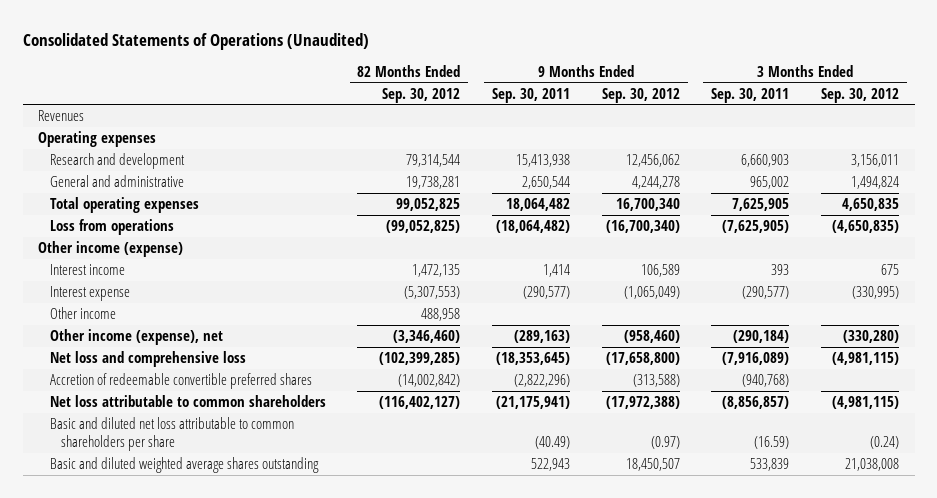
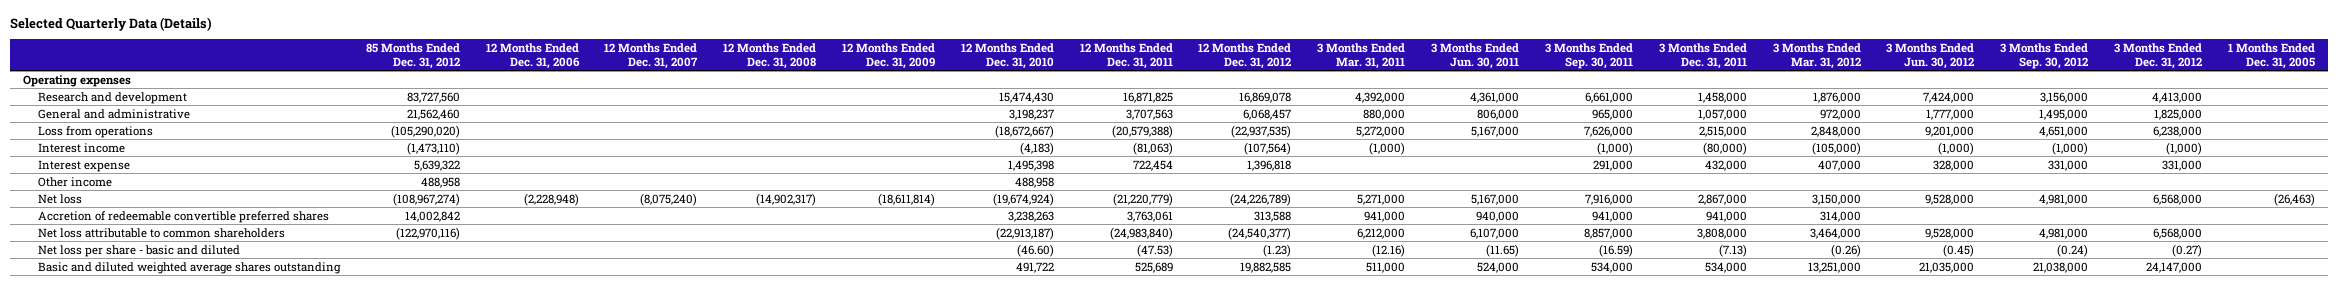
- Consolidated Statements of Operations (Unaudited)
+ Selected Quarterly Data (Details)
- | 82 Months Ended Sep. 30, 2012 | 9 Months Ended Sep. 30, 2011 | 9 Months Ended Sep. 30, 2012 | 3 Months Ended Sep. 30, 2011 | 3 Months Ended Sep. 30, 2012
+ | 85 Months Ended Dec. 31, 2012 | 12 Months Ended Dec. 31, 2006 | 12 Months Ended Dec. 31, 2007 | 12 Months Ended Dec. 31, 2008 | 12 Months Ended Dec. 31, 2009 | 12 Months Ended Dec. 31, 2010 | 12 Months Ended Dec. 31, 2011 | 12 Months Ended Dec. 31, 2012 | 3 Months Ended Mar. 31, 2011 | 3 Months Ended Jun. 30, 2011 | 3 Months Ended Sep. 30, 2011 | 3 Months Ended Dec. 31, 2011 | 3 Months Ended Mar. 31, 2012 | 3 Months Ended Jun. 30, 2012 | 3 Months Ended Sep. 30, 2012 | 3 Months Ended Dec. 31, 2012 | 1 Months Ended Dec. 31, 2005
- Revenues
- Research and development | 79,314,544 | 15,413,938 | 12,456,062 | 6,660,903 | 3,156,011
- General and administrative | 19,738,281 | 2,650,544 | 4,244,278 | 965,002 | 1,494,824
- Total operating expenses | 99,052,825 | 18,064,482 | 16,700,340 | 7,625,905 | 4,650,835
- Loss from operations | (99,052,825) | (18,064,482) | (16,700,340) | (7,625,905) | (4,650,835)
- Other income (expense)
- Interest income | 1,472,135 | 1,414 | 106,589 | 393 | 675
- Interest expense | (5,307,553) | (290,577) | (1,065,049) | (290,577) | (330,995)
+ Research and development | 83,727,560 | | | | | 15,474,430 | 16,871,825 | 16,869,078 | 4,392,000 | 4,361,000 | 6,661,000 | 1,458,000 | 1,876,000 | 7,424,000 | 3,156,000 | 4,413,000 |
+ General and administrative | 21,562,460 | | | | | 3,198,237 | 3,707,563 | 6,068,457 | 880,000 | 806,000 | 965,000 | 1,057,000 | 972,000 | 1,777,000 | 1,495,000 | 1,825,000 |
+ Loss from operations | (105,290,020) | | | | | (18,672,667) | (20,579,388) | (22,937,535) | 5,272,000 | 5,167,000 | 7,626,000 | 2,515,000 | 2,848,000 | 9,201,000 | 4,651,000 | 6,238,000 |
+ Interest income | (1,473,110) | | | | | (4,183) | (81,063) | (107,564) | (1,000) | | (1,000) | (80,000) | (105,000) | (1,000) | (1,000) | (1,000) |
+ Interest expense | 5,639,322 | | | | | 1,495,398 | 722,454 | 1,396,818 | | | 291,000 | 432,000 | 407,000 | 328,000 | 331,000 | 331,000 |
- Other income (expense), net | (3,346,460) | (289,163) | (958,460) | (290,184) | (330,280)
- Net loss and comprehensive loss | (102,399,285) | (18,353,645) | (17,658,800) | (7,916,089) | (4,981,115)
- Accretion of redeemable convertible preferred shares | (14,002,842) | (2,822,296) | (313,588) | (940,768) |
- Net loss attributable to common shareholders | (116,402,127) | (21,175,941) | (17,972,388) | (8,856,857) | (4,981,115)
- Basic and diluted net loss attributable to common shareholders per share | | (40.49) | (0.97) | (16.59) | (0.24)
- Basic and diluted weighted average shares outstanding | | 522,943 | 18,450,507 | 533,839 | 21,038,008
+ Net loss | (108,967,274) | (2,228,948) | (8,075,240) | (14,902,317) | (18,611,814) | (19,674,924) | (21,220,779) | (24,226,789) | 5,271,000 | 5,167,000 | 7,916,000 | 2,867,000 | 3,150,000 | 9,528,000 | 4,981,000 | 6,568,000 | (26,463)
+ Accretion of redeemable convertible preferred shares | 14,002,842 | | | | | 3,238,263 | 3,763,061 | 313,588 | 941,000 | 940,000 | 941,000 | 941,000 | 314,000 | | | |
+ Net loss attributable to common shareholders | (122,970,116) | | | | | (22,913,187) | (24,983,840) | (24,540,377) | 6,212,000 | 6,107,000 | 8,857,000 | 3,808,000 | 3,464,000 | 9,528,000 | 4,981,000 | 6,568,000 |
+ Net loss per share - basic and diluted | | | | | | (46.60) | (47.53) | (1.23) | (12.16) | (11.65) | (16.59) | (7.13) | (0.26) | (0.45) | (0.24) | (0.27) |
+ Basic and diluted weighted average shares outstanding | | | | | | 491,722 | 525,689 | 19,882,585 | 511,000 | 524,000 | 534,000 | 534,000 | 13,251,000 | 21,035,000 | 21,038,000 | 24,147,000 |

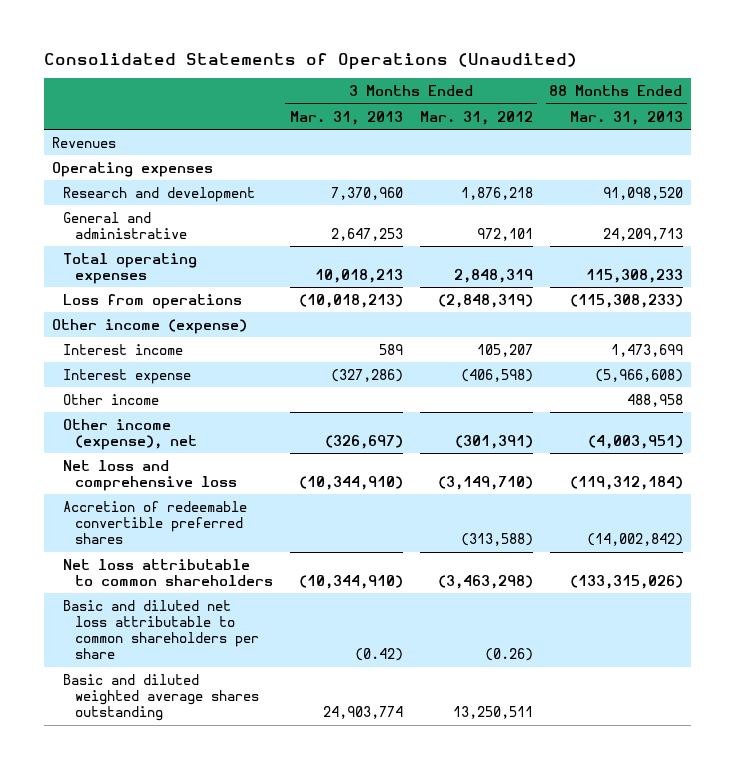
- Selected Quarterly Data (Details)
+ Consolidated Statements of Operations (Unaudited)
- | 85 Months Ended Dec. 31, 2012 | 12 Months Ended Dec. 31, 2006 | 12 Months Ended Dec. 31, 2007 | 12 Months Ended Dec. 31, 2008 | 12 Months Ended Dec. 31, 2009 | 12 Months Ended Dec. 31, 2010 | 12 Months Ended Dec. 31, 2011 | 12 Months Ended Dec. 31, 2012 | 3 Months Ended Mar. 31, 2011 | 3 Months Ended Jun. 30, 2011 | 3 Months Ended Sep. 30, 2011 | 3 Months Ended Dec. 31, 2011 | 3 Months Ended Mar. 31, 2012 | 3 Months Ended Jun. 30, 2012 | 3 Months Ended Sep. 30, 2012 | 3 Months Ended Dec. 31, 2012 | 1 Months Ended Dec. 31, 2005
+ | 3 Months Ended Mar. 31, 2013 | 3 Months Ended Mar. 31, 2012 | 88 Months Ended Mar. 31, 2013
+ Revenues
- Research and development | 83,727,560 | | | | | 15,474,430 | 16,871,825 | 16,869,078 | 4,392,000 | 4,361,000 | 6,661,000 | 1,458,000 | 1,876,000 | 7,424,000 | 3,156,000 | 4,413,000 |
- General and administrative | 21,562,460 | | | | | 3,198,237 | 3,707,563 | 6,068,457 | 880,000 | 806,000 | 965,000 | 1,057,000 | 972,000 | 1,777,000 | 1,495,000 | 1,825,000 |
- Loss from operations | (105,290,020) | | | | | (18,672,667) | (20,579,388) | (22,937,535) | 5,272,000 | 5,167,000 | 7,626,000 | 2,515,000 | 2,848,000 | 9,201,000 | 4,651,000 | 6,238,000 |
- Interest income | (1,473,110) | | | | | (4,183) | (81,063) | (107,564) | (1,000) | | (1,000) | (80,000) | (105,000) | (1,000) | (1,000) | (1,000) |
- Interest expense | 5,639,322 | | | | | 1,495,398 | 722,454 | 1,396,818 | | | 291,000 | 432,000 | 407,000 | 328,000 | 331,000 | 331,000 |
+ Research and development | 7,370,960 | 1,876,218 | 91,098,520
+ General and administrative | 2,647,253 | 972,101 | 24,209,713
+ Total operating expenses | 10,018,213 | 2,848,319 | 115,308,233
+ Loss from operations | (10,018,213) | (2,848,319) | (115,308,233)
+ Other income (expense)
+ Interest income | 589 | 105,207 | 1,473,699
+ Interest expense | (327,286) | (406,598) | (5,966,608)
- Net loss | (108,967,274) | (2,228,948) | (8,075,240) | (14,902,317) | (18,611,814) | (19,674,924) | (21,220,779) | (24,226,789) | 5,271,000 | 5,167,000 | 7,916,000 | 2,867,000 | 3,150,000 | 9,528,000 | 4,981,000 | 6,568,000 | (26,463)
- Accretion of redeemable convertible preferred shares | 14,002,842 | | | | | 3,238,263 | 3,763,061 | 313,588 | 941,000 | 940,000 | 941,000 | 941,000 | 314,000 | | | |
- Net loss attributable to common shareholders | (122,970,116) | | | | | (22,913,187) | (24,983,840) | (24,540,377) | 6,212,000 | 6,107,000 | 8,857,000 | 3,808,000 | 3,464,000 | 9,528,000 | 4,981,000 | 6,568,000 |
- Net loss per share - basic and diluted | | | | | | (46.60) | (47.53) | (1.23) | (12.16) | (11.65) | (16.59) | (7.13) | (0.26) | (0.45) | (0.24) | (0.27) |
- Basic and diluted weighted average shares outstanding | | | | | | 491,722 | 525,689 | 19,882,585 | 511,000 | 524,000 | 534,000 | 534,000 | 13,251,000 | 21,035,000 | 21,038,000 | 24,147,000 |
+ Other income (expense), net | (326,697) | (301,391) | (4,003,951)
+ Net loss and comprehensive loss | (10,344,910) | (3,149,710) | (119,312,184)
+ Accretion of redeemable convertible preferred shares | | (313,588) | (14,002,842)
+ Net loss attributable to common shareholders | (10,344,910) | (3,463,298) | (133,315,026)
+ Basic and diluted net loss attributable to common shareholders per share | (0.42) | (0.26) |
+ Basic and diluted weighted average shares outstanding | 24,903,774 | 13,250,511 |

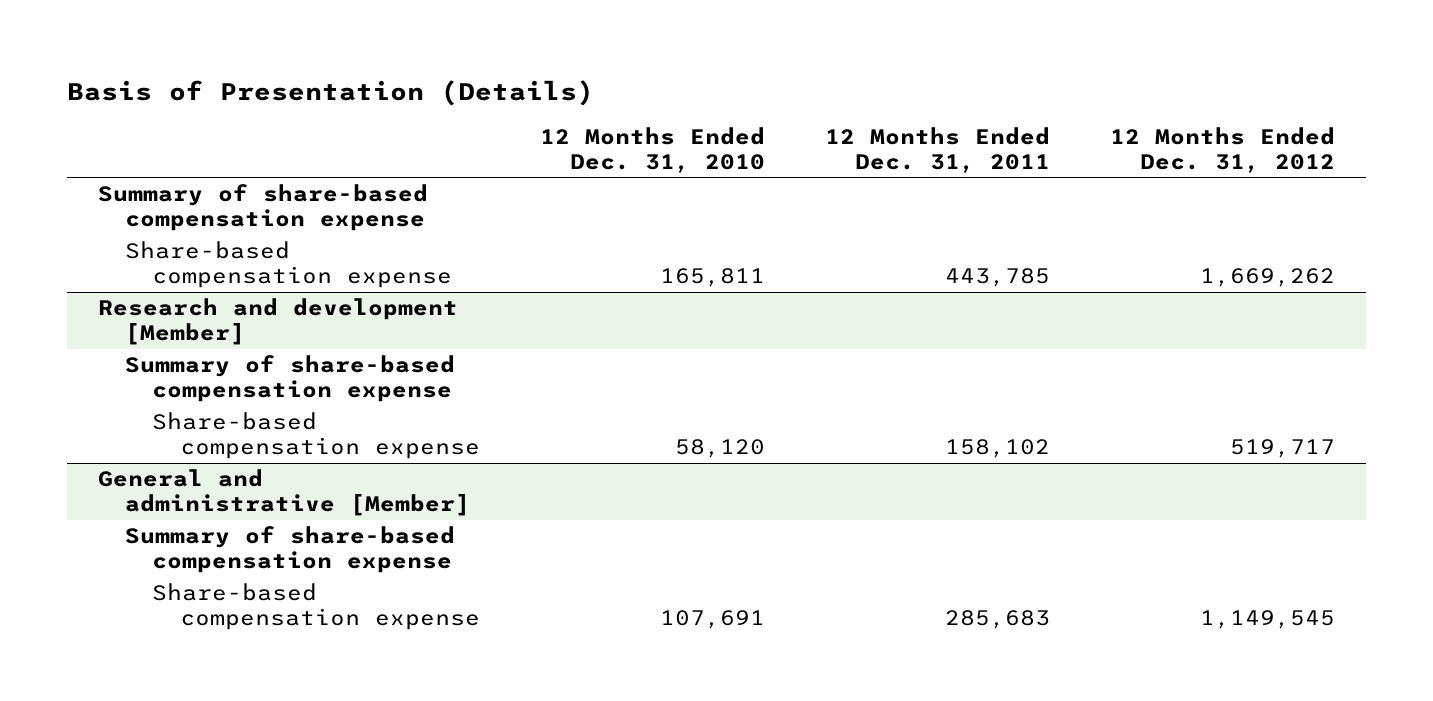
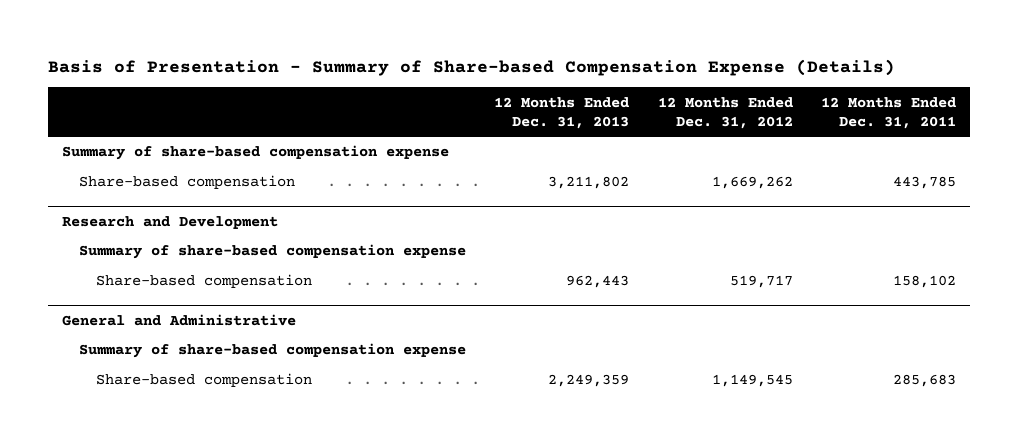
- Basis of Presentation (Details)
+ Basis of Presentation - Summary of Share-based Compensation Expense (Details)
- | 12 Months Ended Dec. 31, 2010 | 12 Months Ended Dec. 31, 2011 | 12 Months Ended Dec. 31, 2012
+ | 12 Months Ended Dec. 31, 2013 | 12 Months Ended Dec. 31, 2012 | 12 Months Ended Dec. 31, 2011
- Share-based compensation expense | 165,811 | 443,785 | 1,669,262
- Research and development [Member]
+ Share-based compensation | 3,211,802 | 1,669,262 | 443,785
+ Research and Development
- Share-based compensation expense | 58,120 | 158,102 | 519,717
- General and administrative [Member]
+ Share-based compensation | 962,443 | 519,717 | 158,102
+ General and Administrative
- Share-based compensation expense | 107,691 | 285,683 | 1,149,545
+ Share-based compensation | 2,249,359 | 1,149,545 | 285,683

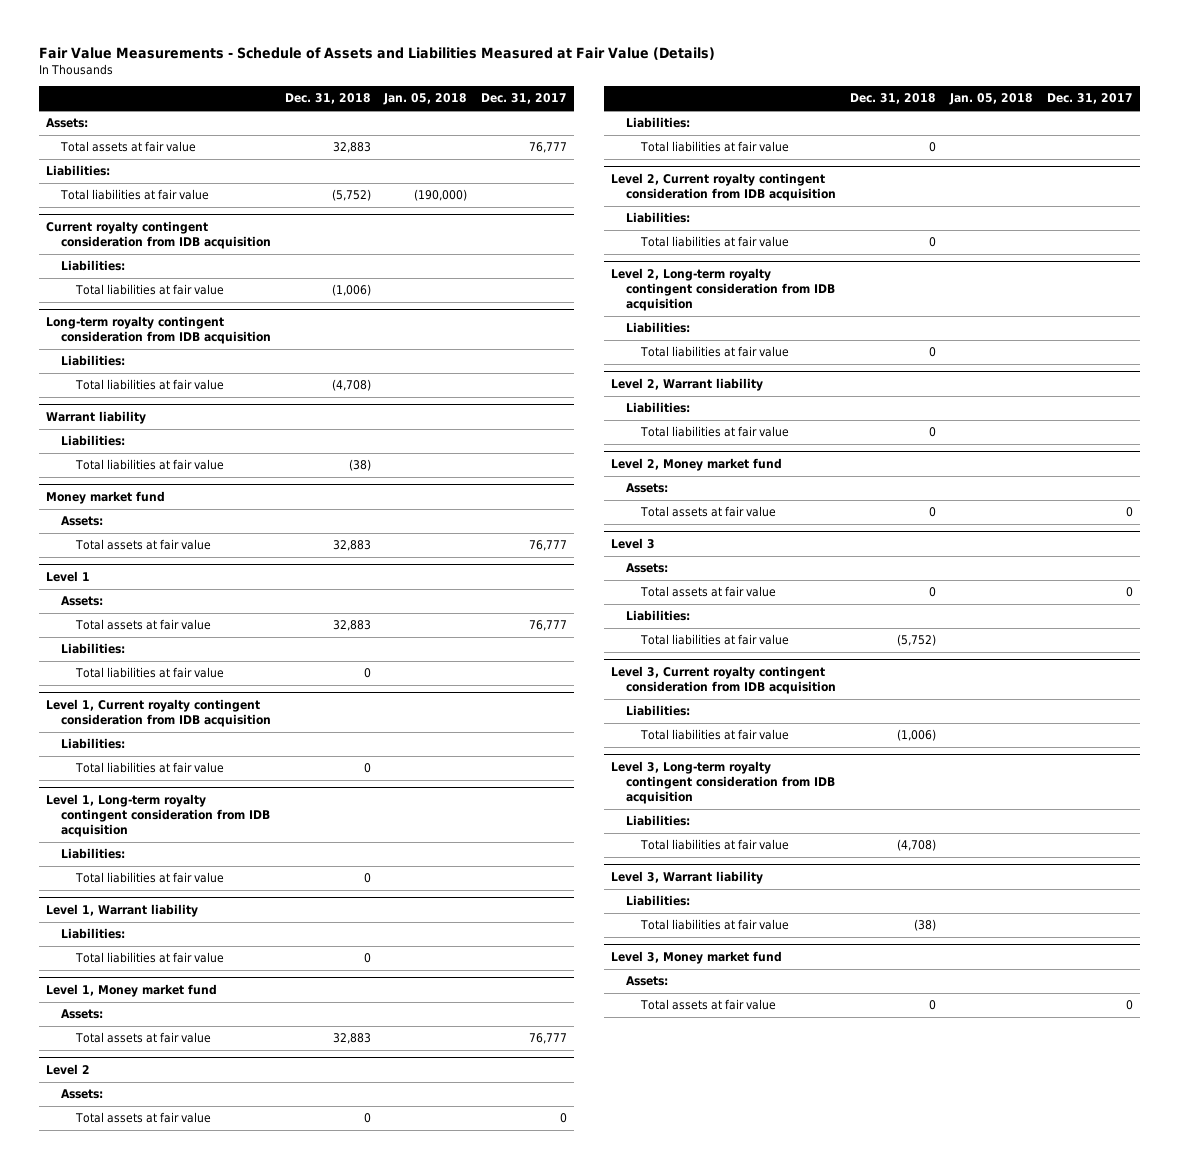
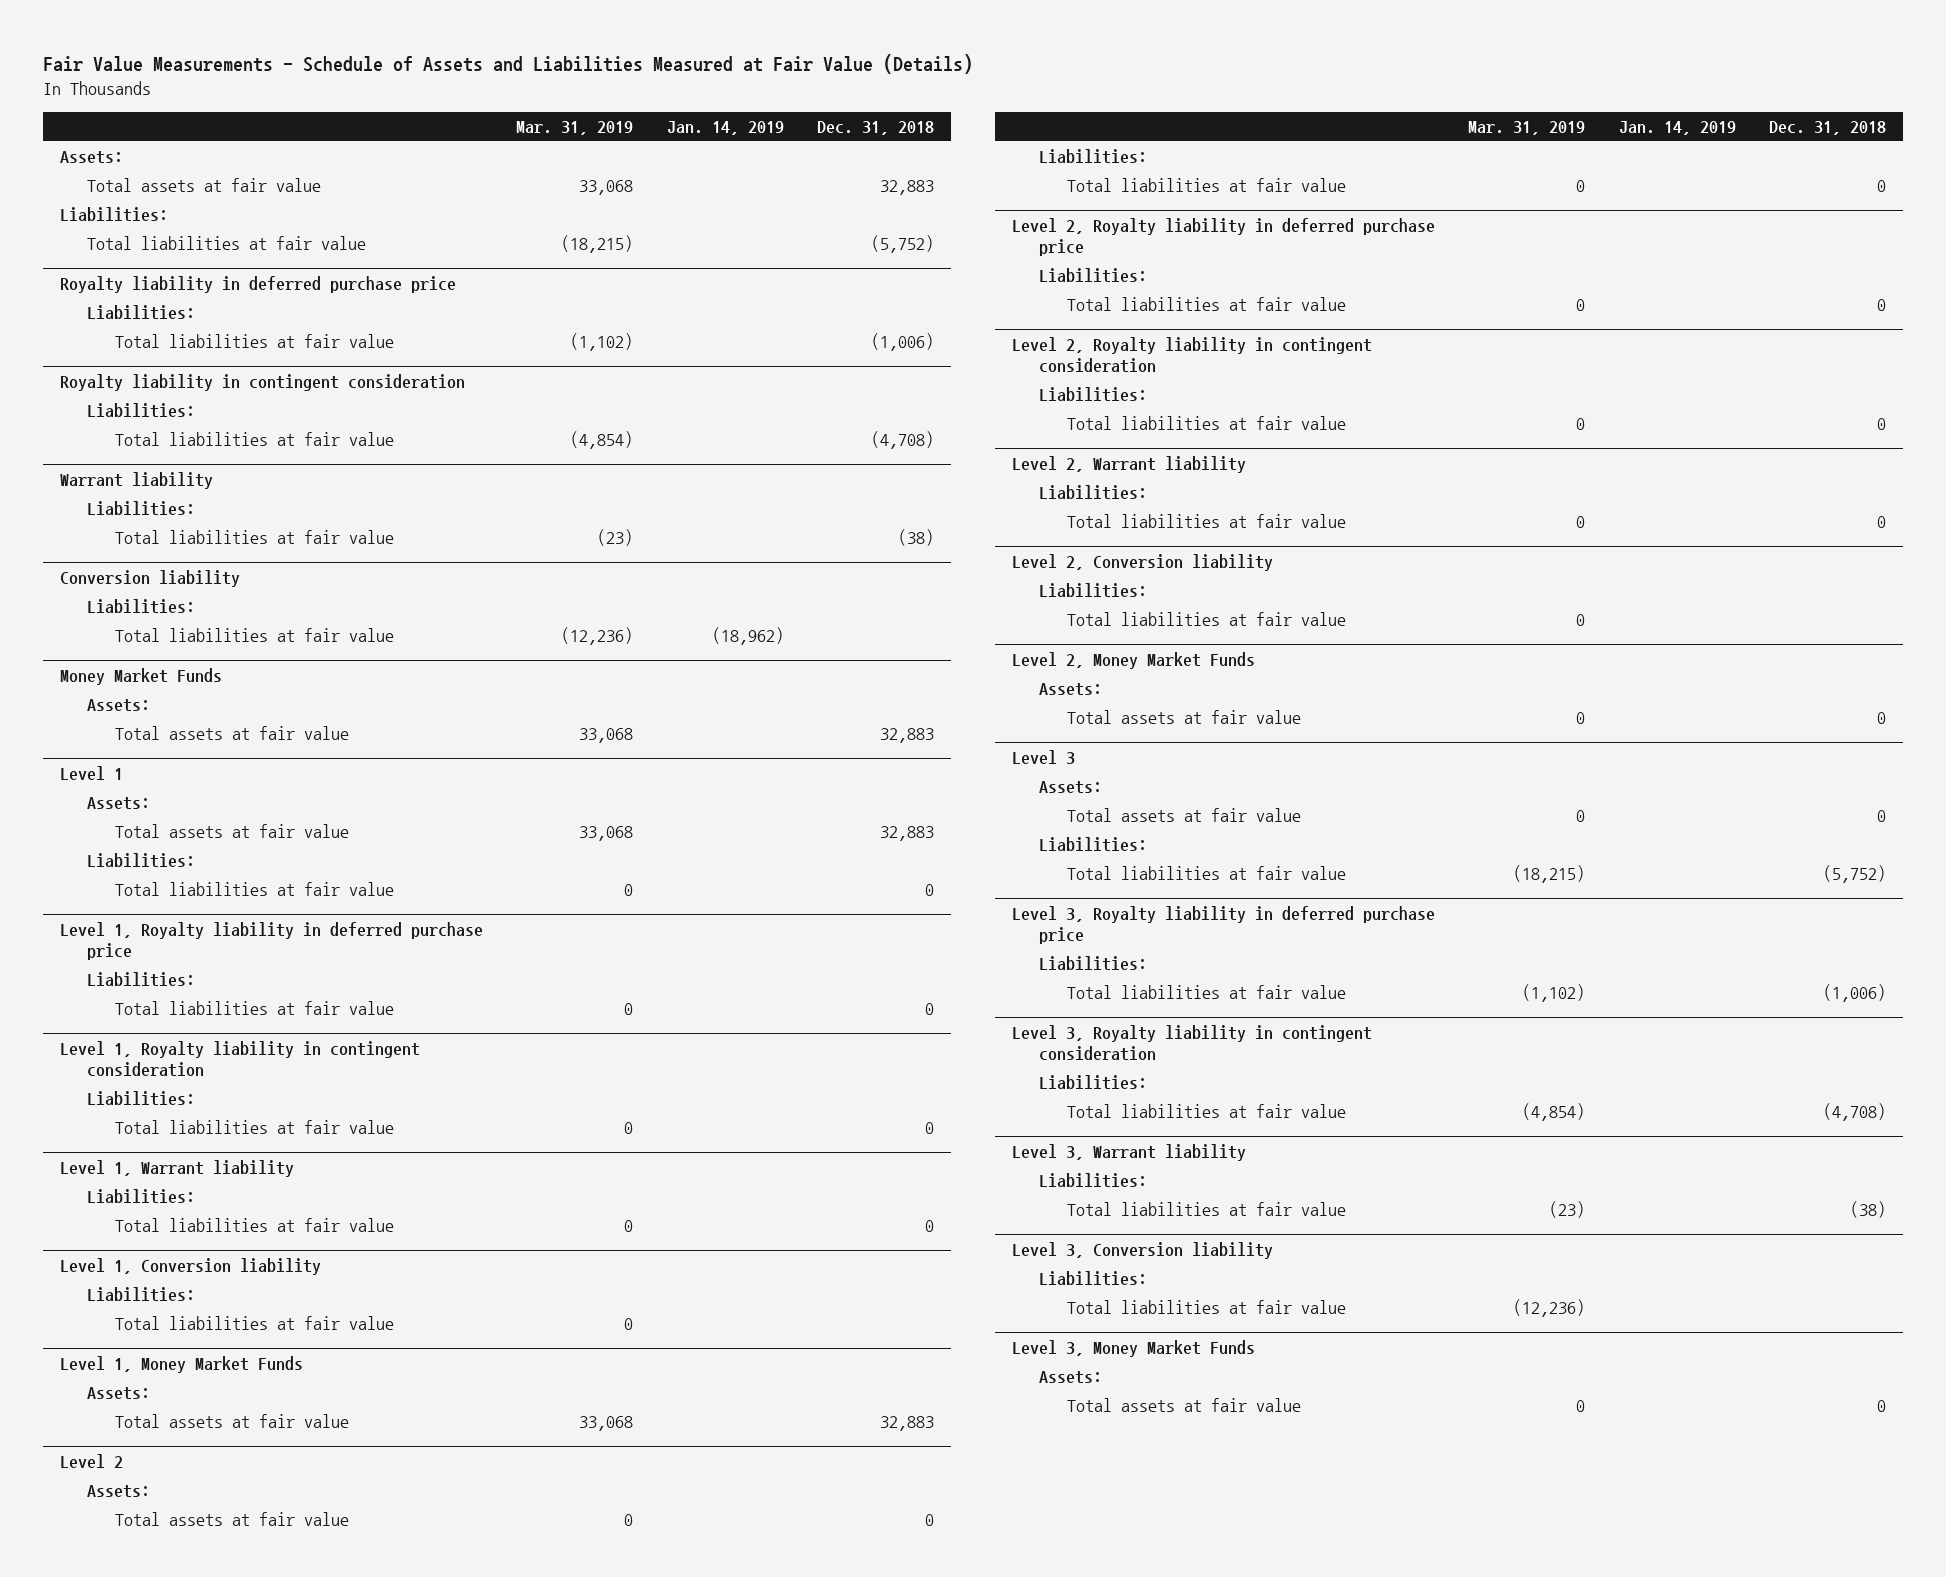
- | Dec. 31, 2018 | Jan. 05, 2018 | Dec. 31, 2017
+ | Mar. 31, 2019 | Jan. 14, 2019 | Dec. 31, 2018
- Current royalty contingent consideration from IDB acquisition
+ Royalty liability in deferred purchase price
- Long-term royalty contingent consideration from IDB acquisition
+ Royalty liability in contingent consideration
- Money market fund
+ Conversion liability
+ Liabilities:
+ Total liabilities at fair value | (12,236) | (18,962) |
+ Money Market Funds
- Level 1, Current royalty contingent consideration from IDB acquisition
+ Level 1, Royalty liability in deferred purchase price
- Level 1, Long-term royalty contingent consideration from IDB acquisition
+ Level 1, Royalty liability in contingent consideration
- Level 1, Money market fund
+ Level 1, Conversion liability
+ Liabilities:
+ Total liabilities at fair value | 0 | |
+ Level 1, Money Market Funds
- Level 2, Current royalty contingent consideration from IDB acquisition
+ Level 2, Royalty liability in deferred purchase price
- Level 2, Long-term royalty contingent consideration from IDB acquisition
+ Level 2, Royalty liability in contingent consideration
- Level 2, Money market fund
+ Level 2, Conversion liability
+ Liabilities:
+ Total liabilities at fair value | 0 | |
+ Level 2, Money Market Funds
- Level 3, Current royalty contingent consideration from IDB acquisition
+ Level 3, Royalty liability in deferred purchase price
- Level 3, Long-term royalty contingent consideration from IDB acquisition
+ Level 3, Royalty liability in contingent consideration
- Level 3, Money market fund
+ Level 3, Conversion liability
+ Liabilities:
+ Total liabilities at fair value | (12,236) | |
+ Level 3, Money Market Funds

